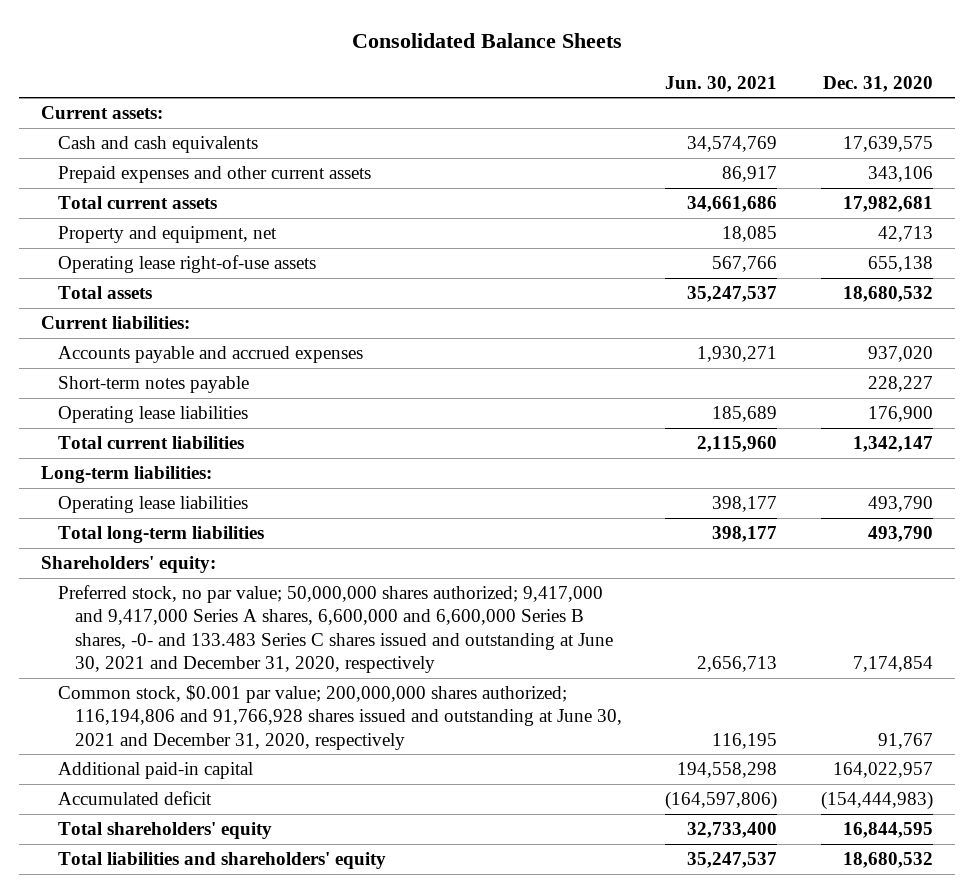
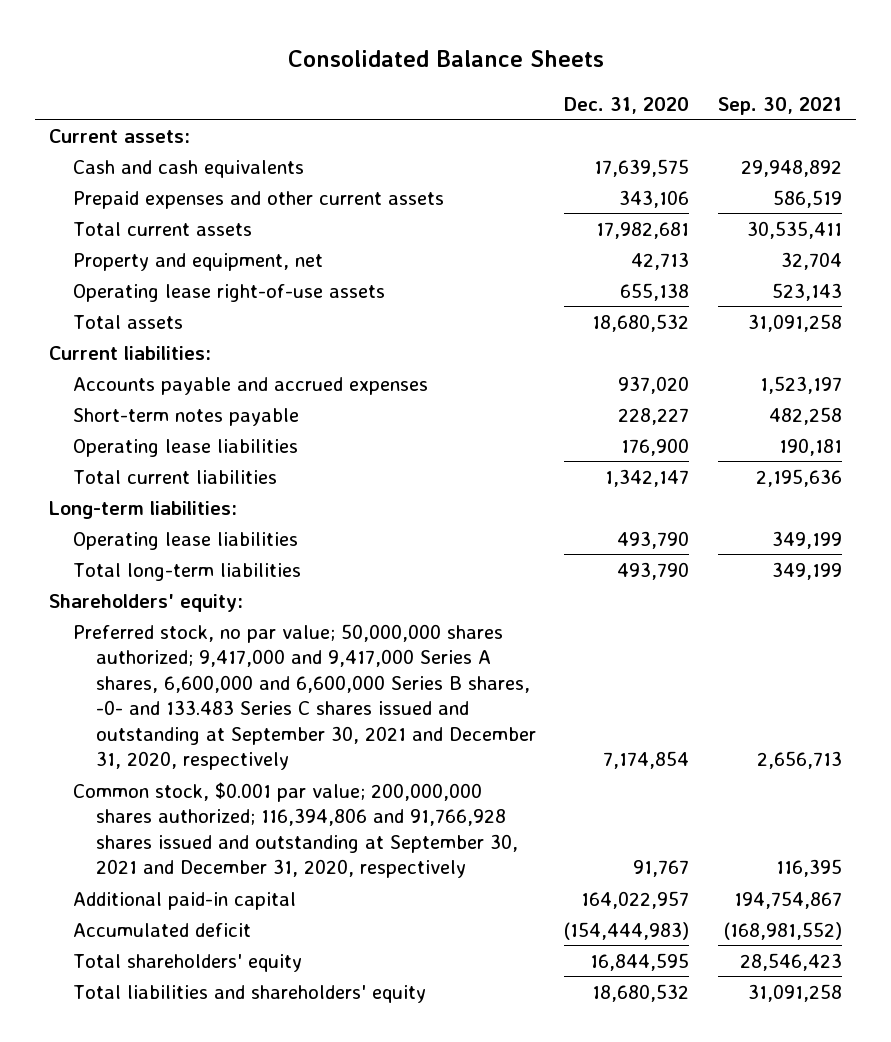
- | Jun. 30, 2021 | Dec. 31, 2020
+ | Dec. 31, 2020 | Sep. 30, 2021
- Preferred stock, no par value; 50,000,000 shares authorized; 9,417,000 and 9,417,000 Series A shares, 6,600,000 and 6,600,000 Series B shares, -0- and 133.483 Series C shares issued and outstanding at June 30, 2021 and December 31, 2020, respectively | 2,656,713 | 7,174,854
- Common stock, $0.001 par value; 200,000,000 shares authorized; 116,194,806 and 91,766,928 shares issued and outstanding at June 30, 2021 and December 31, 2020, respectively | 116,195 | 91,767
+ Preferred stock, no par value; 50,000,000 shares authorized; 9,417,000 and 9,417,000 Series A shares, 6,600,000 and 6,600,000 Series B shares, -0- and 133.483 Series C shares issued and outstanding at September 30, 2021 and December 31, 2020, respectively | 7,174,854 | 2,656,713
+ Common stock, $0.001 par value; 200,000,000 shares authorized; 116,394,806 and 91,766,928 shares issued and outstanding at September 30, 2021 and December 31, 2020, respectively | 91,767 | 116,395

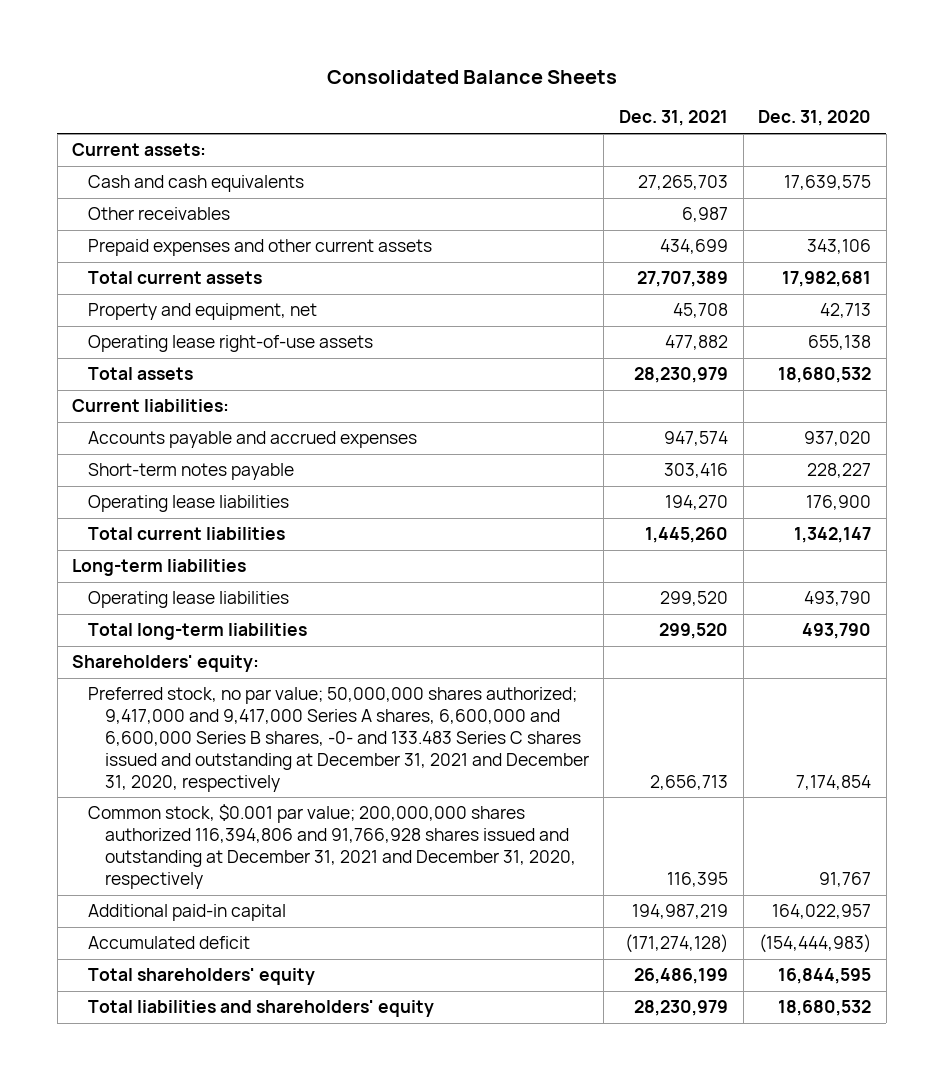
- | Dec. 31, 2020 | Sep. 30, 2021
+ | Dec. 31, 2021 | Dec. 31, 2020
+ Other receivables | 6,987 |
- Long-term liabilities:
+ Long-term liabilities
- Preferred stock, no par value; 50,000,000 shares authorized; 9,417,000 and 9,417,000 Series A shares, 6,600,000 and 6,600,000 Series B shares, -0- and 133.483 Series C shares issued and outstanding at September 30, 2021 and December 31, 2020, respectively | 7,174,854 | 2,656,713
- Common stock, $0.001 par value; 200,000,000 shares authorized; 116,394,806 and 91,766,928 shares issued and outstanding at September 30, 2021 and December 31, 2020, respectively | 91,767 | 116,395
+ Preferred stock, no par value; 50,000,000 shares authorized; 9,417,000 and 9,417,000 Series A shares, 6,600,000 and 6,600,000 Series B shares, -0- and 133.483 Series C shares issued and outstanding at December 31, 2021 and December 31, 2020, respectively | 2,656,713 | 7,174,854
+ Common stock, $0.001 par value; 200,000,000 shares authorized 116,394,806 and 91,766,928 shares issued and outstanding at December 31, 2021 and December 31, 2020, respectively | 116,395 | 91,767

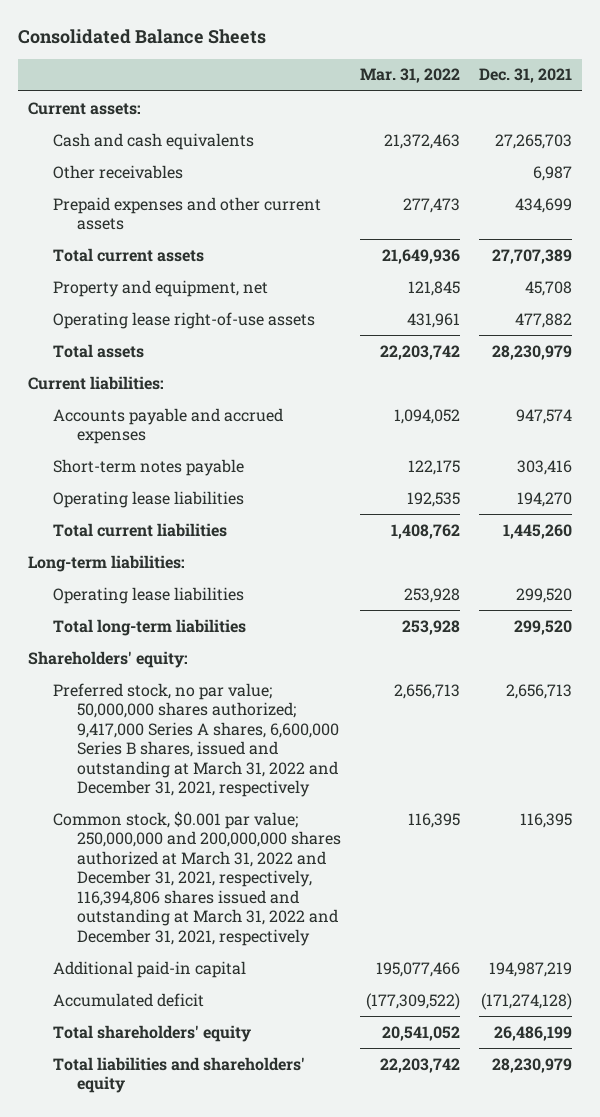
- | Dec. 31, 2021 | Dec. 31, 2020
+ | Mar. 31, 2022 | Dec. 31, 2021
- Long-term liabilities
+ Long-term liabilities:
- Preferred stock, no par value; 50,000,000 shares authorized; 9,417,000 and 9,417,000 Series A shares, 6,600,000 and 6,600,000 Series B shares, -0- and 133.483 Series C shares issued and outstanding at December 31, 2021 and December 31, 2020, respectively | 2,656,713 | 7,174,854
- Common stock, $0.001 par value; 200,000,000 shares authorized 116,394,806 and 91,766,928 shares issued and outstanding at December 31, 2021 and December 31, 2020, respectively | 116,395 | 91,767
+ Preferred stock, no par value; 50,000,000 shares authorized; 9,417,000 Series A shares, 6,600,000 Series B shares, issued and outstanding at March 31, 2022 and December 31, 2021, respectively | 2,656,713 | 2,656,713
+ Common stock, $0.001 par value; 250,000,000 and 200,000,000 shares authorized at March 31, 2022 and December 31, 2021, respectively, 116,394,806 shares issued and outstanding at March 31, 2022 and December 31, 2021, respectively | 116,395 | 116,395

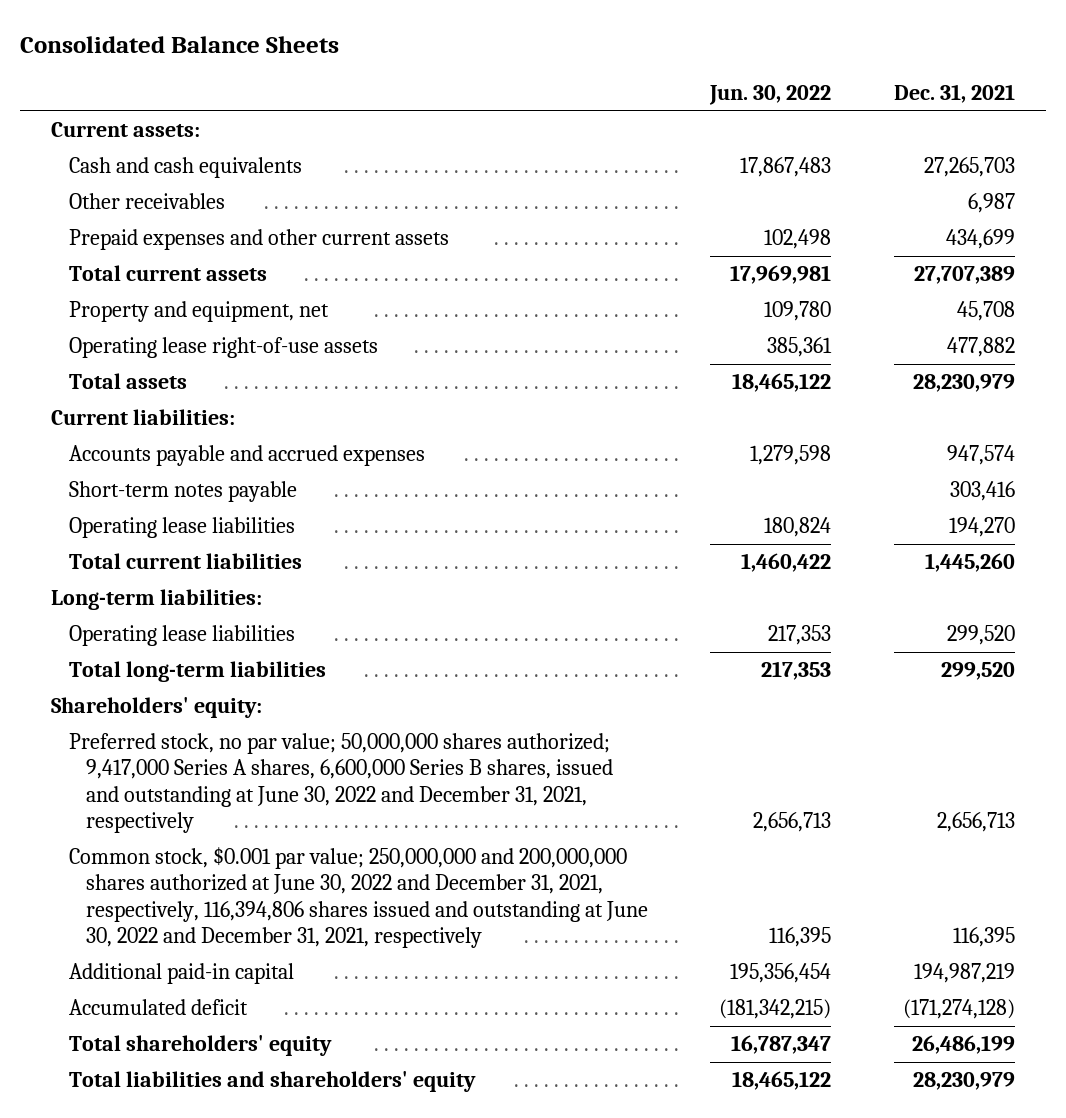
- | Mar. 31, 2022 | Dec. 31, 2021
+ | Jun. 30, 2022 | Dec. 31, 2021
- Preferred stock, no par value; 50,000,000 shares authorized; 9,417,000 Series A shares, 6,600,000 Series B shares, issued and outstanding at March 31, 2022 and December 31, 2021, respectively | 2,656,713 | 2,656,713
- Common stock, $0.001 par value; 250,000,000 and 200,000,000 shares authorized at March 31, 2022 and December 31, 2021, respectively, 116,394,806 shares issued and outstanding at March 31, 2022 and December 31, 2021, respectively | 116,395 | 116,395
+ Preferred stock, no par value; 50,000,000 shares authorized; 9,417,000 Series A shares, 6,600,000 Series B shares, issued and outstanding at June 30, 2022 and December 31, 2021, respectively | 2,656,713 | 2,656,713
+ Common stock, $0.001 par value; 250,000,000 and 200,000,000 shares authorized at June 30, 2022 and December 31, 2021, respectively, 116,394,806 shares issued and outstanding at June 30, 2022 and December 31, 2021, respectively | 116,395 | 116,395

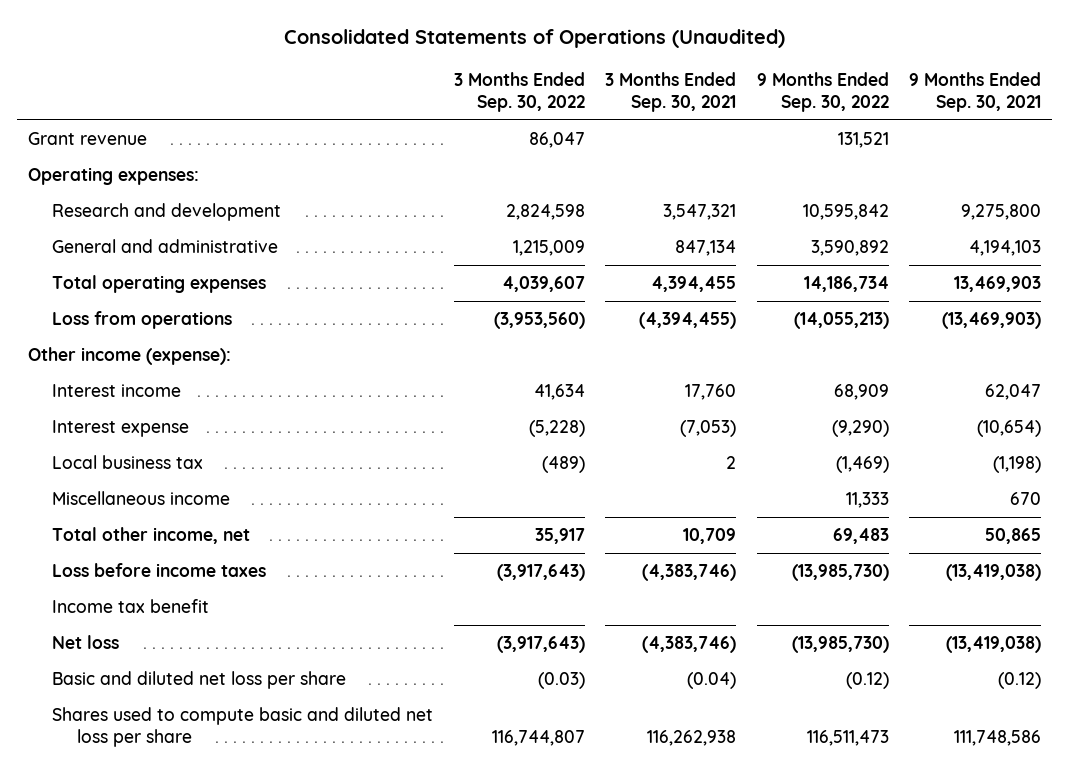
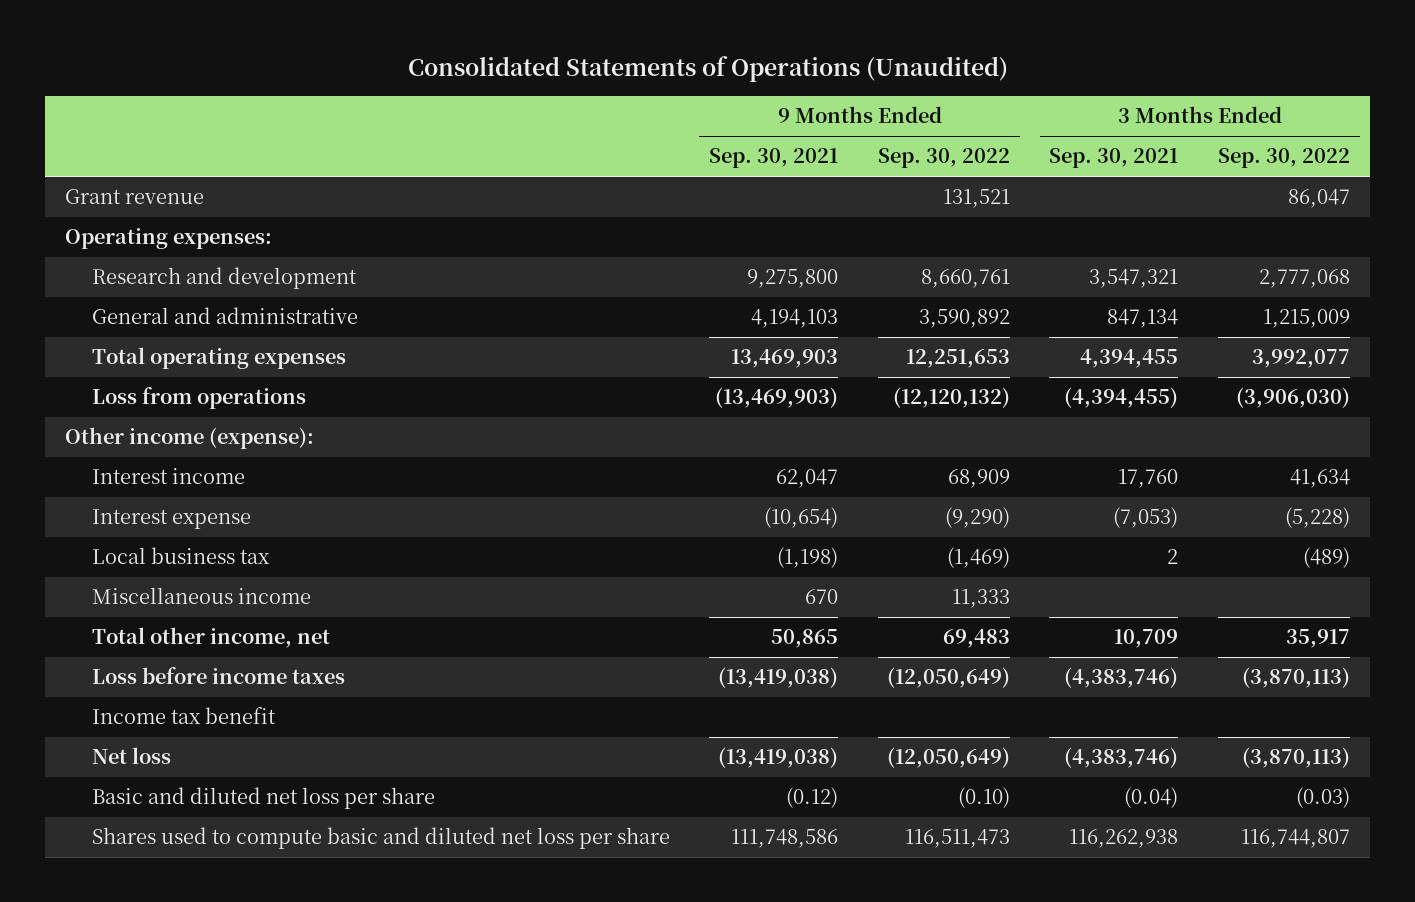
- | 3 Months Ended Sep. 30, 2022 | 3 Months Ended Sep. 30, 2021 | 9 Months Ended Sep. 30, 2022 | 9 Months Ended Sep. 30, 2021
+ | 9 Months Ended Sep. 30, 2021 | 9 Months Ended Sep. 30, 2022 | 3 Months Ended Sep. 30, 2021 | 3 Months Ended Sep. 30, 2022
- Research and development | 2,824,598 | 3,547,321 | 10,595,842 | 9,275,800
+ Research and development | 9,275,800 | 8,660,761 | 3,547,321 | 2,777,068
- Total operating expenses | 4,039,607 | 4,394,455 | 14,186,734 | 13,469,903
- Loss from operations | (3,953,560) | (4,394,455) | (14,055,213) | (13,469,903)
+ Total operating expenses | 13,469,903 | 12,251,653 | 4,394,455 | 3,992,077
+ Loss from operations | (13,469,903) | (12,120,132) | (4,394,455) | (3,906,030)
- Loss before income taxes | (3,917,643) | (4,383,746) | (13,985,730) | (13,419,038)
+ Loss before income taxes | (13,419,038) | (12,050,649) | (4,383,746) | (3,870,113)
- Net loss | (3,917,643) | (4,383,746) | (13,985,730) | (13,419,038)
- Basic and diluted net loss per share | (0.03) | (0.04) | (0.12) | (0.12)
+ Net loss | (13,419,038) | (12,050,649) | (4,383,746) | (3,870,113)
+ Basic and diluted net loss per share | (0.12) | (0.10) | (0.04) | (0.03)

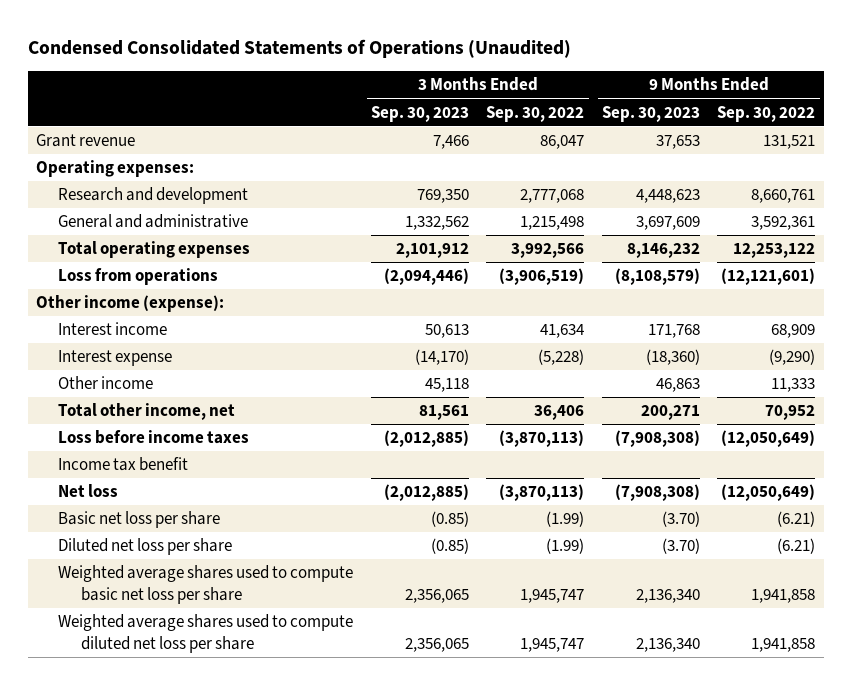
- Consolidated Statements of Operations (Unaudited)
+ Condensed Consolidated Statements of Operations (Unaudited)
- | 9 Months Ended Sep. 30, 2021 | 9 Months Ended Sep. 30, 2022 | 3 Months Ended Sep. 30, 2021 | 3 Months Ended Sep. 30, 2022
+ | 3 Months Ended Sep. 30, 2023 | 3 Months Ended Sep. 30, 2022 | 9 Months Ended Sep. 30, 2023 | 9 Months Ended Sep. 30, 2022
- General and administrative | 4,194,103 | 3,590,892 | 847,134 | 1,215,009
- Total operating expenses | 13,469,903 | 12,251,653 | 4,394,455 | 3,992,077
- Loss from operations | (13,469,903) | (12,120,132) | (4,394,455) | (3,906,030)
+ General and administrative | 1,332,562 | 1,215,498 | 3,697,609 | 3,592,361
+ Total operating expenses | 2,101,912 | 3,992,566 | 8,146,232 | 12,253,122
+ Loss from operations | (2,094,446) | (3,906,519) | (8,108,579) | (12,121,601)
- Local business tax | (1,198) | (1,469) | 2 | (489)
- Miscellaneous income | 670 | 11,333 | |
- Total other income, net | 50,865 | 69,483 | 10,709 | 35,917
+ Other income | 45,118 | | 46,863 | 11,333
+ Total other income, net | 81,561 | 36,406 | 200,271 | 70,952
- Basic and diluted net loss per share | (0.12) | (0.10) | (0.04) | (0.03)
- Shares used to compute basic and diluted net loss per share | 111,748,586 | 116,511,473 | 116,262,938 | 116,744,807
+ Basic net loss per share | (0.85) | (1.99) | (3.70) | (6.21)
+ Diluted net loss per share | (0.85) | (1.99) | (3.70) | (6.21)
+ Weighted average shares used to compute basic net loss per share | 2,356,065 | 1,945,747 | 2,136,340 | 1,941,858
+ Weighted average shares used to compute diluted net loss per share | 2,356,065 | 1,945,747 | 2,136,340 | 1,941,858

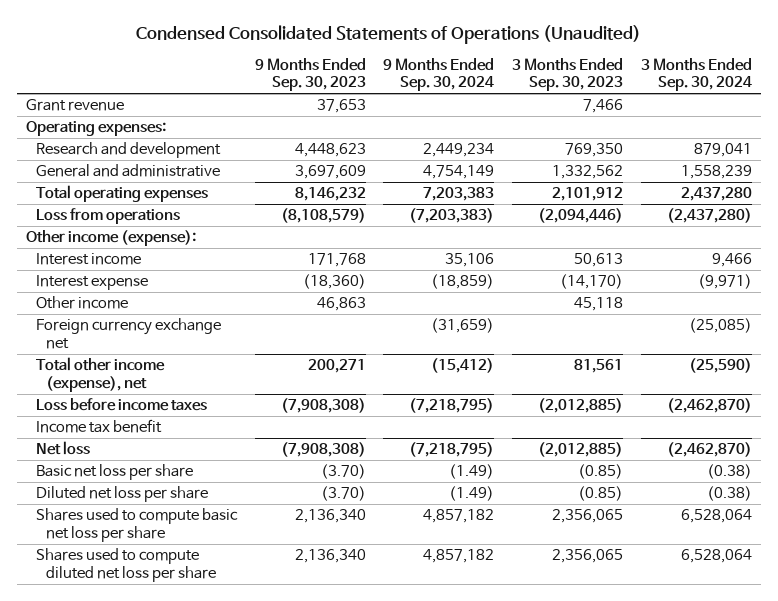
- | 3 Months Ended Sep. 30, 2023 | 3 Months Ended Sep. 30, 2022 | 9 Months Ended Sep. 30, 2023 | 9 Months Ended Sep. 30, 2022
+ | 9 Months Ended Sep. 30, 2023 | 9 Months Ended Sep. 30, 2024 | 3 Months Ended Sep. 30, 2023 | 3 Months Ended Sep. 30, 2024
- Total other income, net | 81,561 | 36,406 | 200,271 | 70,952
+ Foreign currency exchange net | | (31,659) | | (25,085)
+ Total other income (expense), net | 200,271 | (15,412) | 81,561 | (25,590)
- Weighted average shares used to compute basic net loss per share | 2,356,065 | 1,945,747 | 2,136,340 | 1,941,858
- Weighted average shares used to compute diluted net loss per share | 2,356,065 | 1,945,747 | 2,136,340 | 1,941,858
+ Shares used to compute basic net loss per share | 2,136,340 | 4,857,182 | 2,356,065 | 6,528,064
+ Shares used to compute diluted net loss per share | 2,136,340 | 4,857,182 | 2,356,065 | 6,528,064

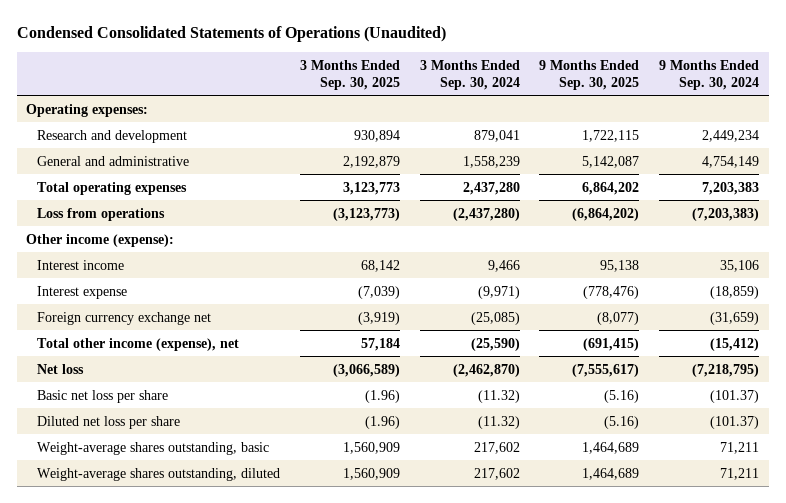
- | 9 Months Ended Sep. 30, 2023 | 9 Months Ended Sep. 30, 2024 | 3 Months Ended Sep. 30, 2023 | 3 Months Ended Sep. 30, 2024
+ | 3 Months Ended Sep. 30, 2025 | 3 Months Ended Sep. 30, 2024 | 9 Months Ended Sep. 30, 2025 | 9 Months Ended Sep. 30, 2024
- Grant revenue | 37,653 | | 7,466 |
- Other income | 46,863 | | 45,118 |
- Loss before income taxes | (7,908,308) | (7,218,795) | (2,012,885) | (2,462,870)
- Income tax benefit
- Basic net loss per share | (3.70) | (1.49) | (0.85) | (0.38)
- Diluted net loss per share | (3.70) | (1.49) | (0.85) | (0.38)
- Shares used to compute basic net loss per share | 2,136,340 | 4,857,182 | 2,356,065 | 6,528,064
- Shares used to compute diluted net loss per share | 2,136,340 | 4,857,182 | 2,356,065 | 6,528,064
+ Basic net loss per share | (1.96) | (11.32) | (5.16) | (101.37)
+ Diluted net loss per share | (1.96) | (11.32) | (5.16) | (101.37)
+ Weight-average shares outstanding, basic | 1,560,909 | 217,602 | 1,464,689 | 71,211
+ Weight-average shares outstanding, diluted | 1,560,909 | 217,602 | 1,464,689 | 71,211

